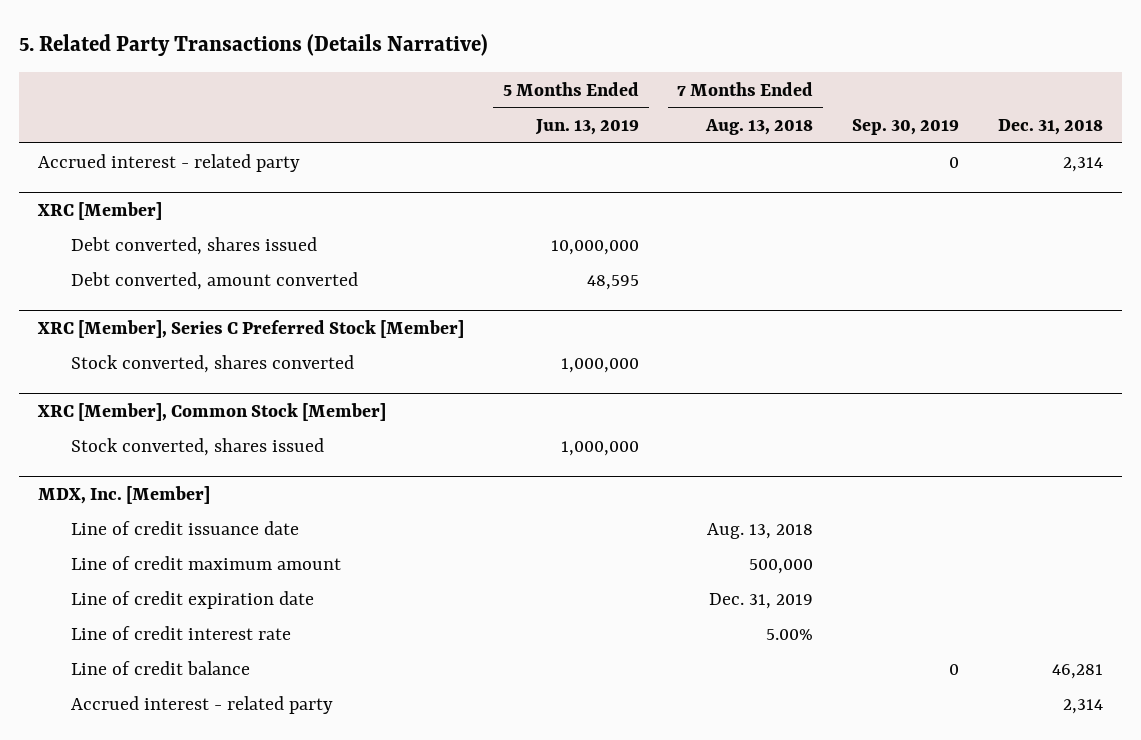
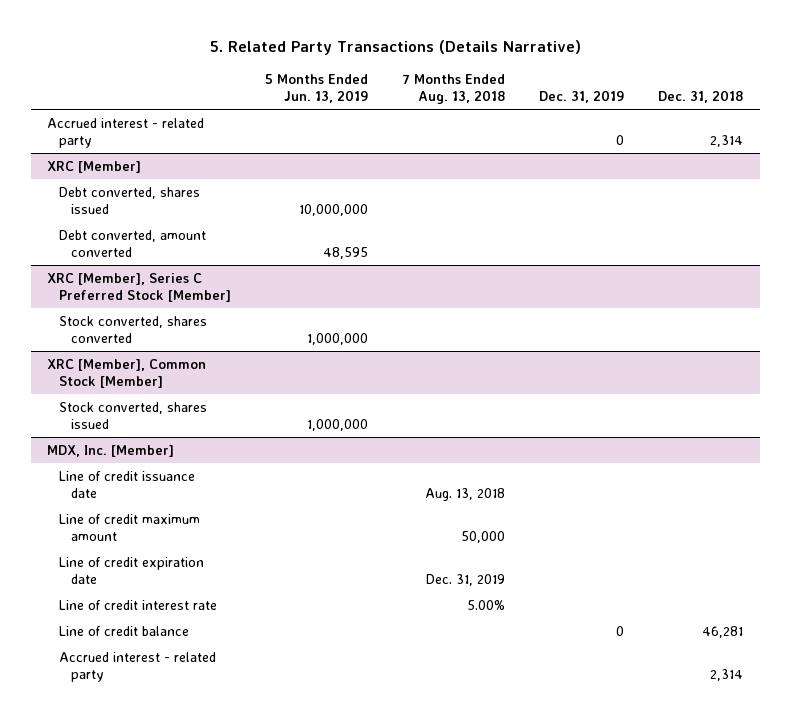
- | 5 Months Ended Jun. 13, 2019 | 7 Months Ended Aug. 13, 2018 | Sep. 30, 2019 | Dec. 31, 2018
+ | 5 Months Ended Jun. 13, 2019 | 7 Months Ended Aug. 13, 2018 | Dec. 31, 2019 | Dec. 31, 2018
@ MDX, Inc. [Member]
- Line of credit maximum amount | | 500,000 | |
+ Line of credit maximum amount | | 50,000 | |

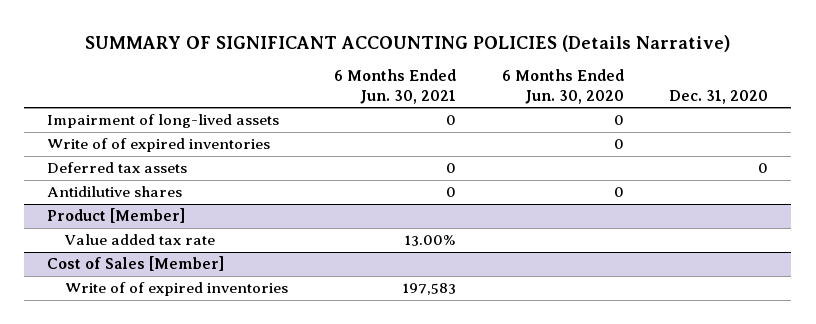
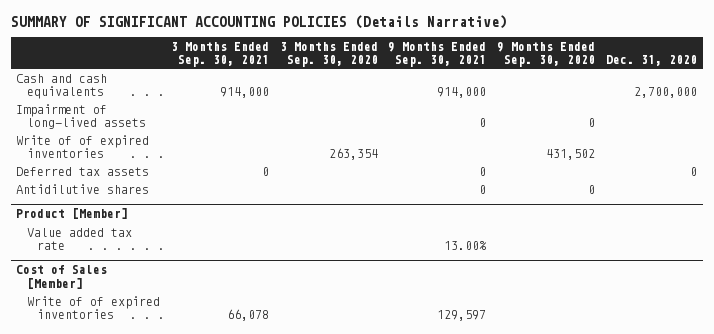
- | 6 Months Ended Jun. 30, 2021 | 6 Months Ended Jun. 30, 2020 | Dec. 31, 2020
+ | 3 Months Ended Sep. 30, 2021 | 3 Months Ended Sep. 30, 2020 | 9 Months Ended Sep. 30, 2021 | 9 Months Ended Sep. 30, 2020 | Dec. 31, 2020
+ Cash and cash equivalents | 914,000 | | 914,000 | | 2,700,000

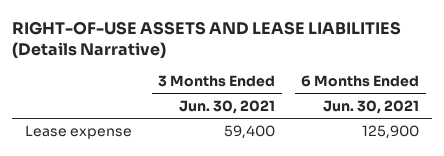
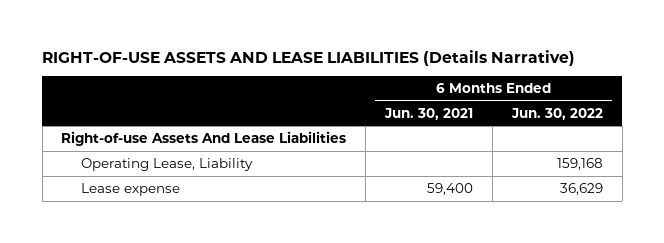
- | 3 Months Ended Jun. 30, 2021 | 6 Months Ended Jun. 30, 2021
+ | 6 Months Ended Jun. 30, 2021 | 6 Months Ended Jun. 30, 2022
- Lease expense | 59,400 | 125,900
+ Right-of-use Assets And Lease Liabilities
+ Operating Lease, Liability | | 159,168
+ Lease expense | 59,400 | 36,629

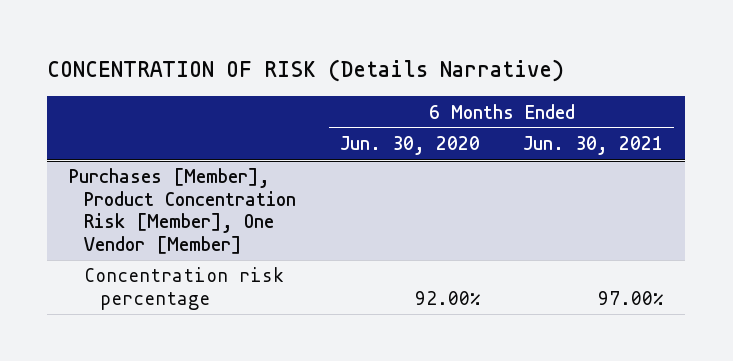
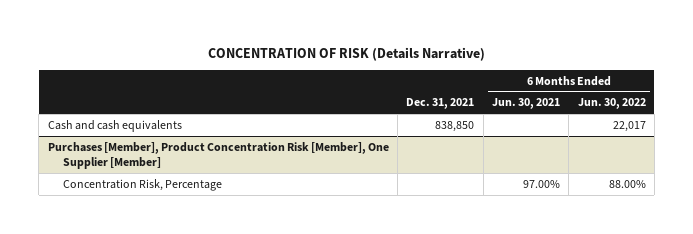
- | 6 Months Ended Jun. 30, 2020 | 6 Months Ended Jun. 30, 2021
+ | Dec. 31, 2021 | 6 Months Ended Jun. 30, 2021 | 6 Months Ended Jun. 30, 2022
- Purchases [Member], Product Concentration Risk [Member], One Vendor [Member]
- Concentration risk percentage | 92.00% | 97.00%
+ Cash and cash equivalents | 838,850 | | 22,017
+ Purchases [Member], Product Concentration Risk [Member], One Supplier [Member]
+ Concentration Risk, Percentage | | 97.00% | 88.00%

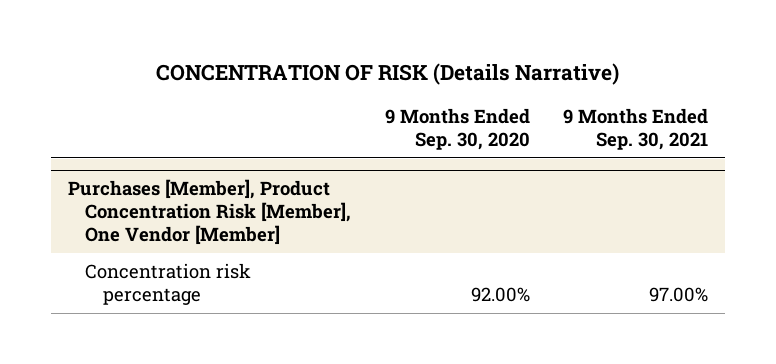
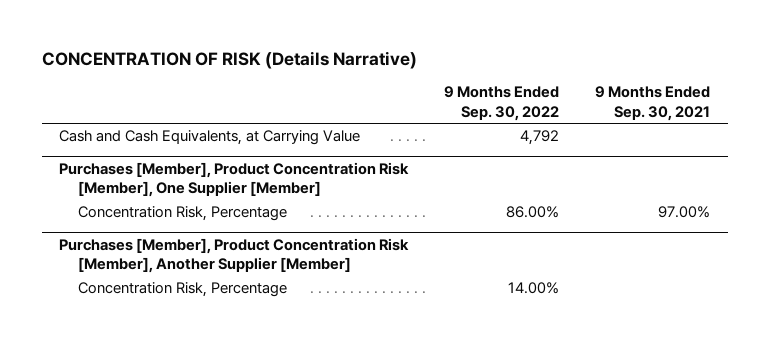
- | 9 Months Ended Sep. 30, 2020 | 9 Months Ended Sep. 30, 2021
+ | 9 Months Ended Sep. 30, 2022 | 9 Months Ended Sep. 30, 2021
- Purchases [Member], Product Concentration Risk [Member], One Vendor [Member]
- Concentration risk percentage | 92.00% | 97.00%
+ Cash and Cash Equivalents, at Carrying Value | 4,792 |
+ Purchases [Member], Product Concentration Risk [Member], One Supplier [Member]
+ Concentration Risk, Percentage | 86.00% | 97.00%
+ Purchases [Member], Product Concentration Risk [Member], Another Supplier [Member]
+ Concentration Risk, Percentage | 14.00% |

